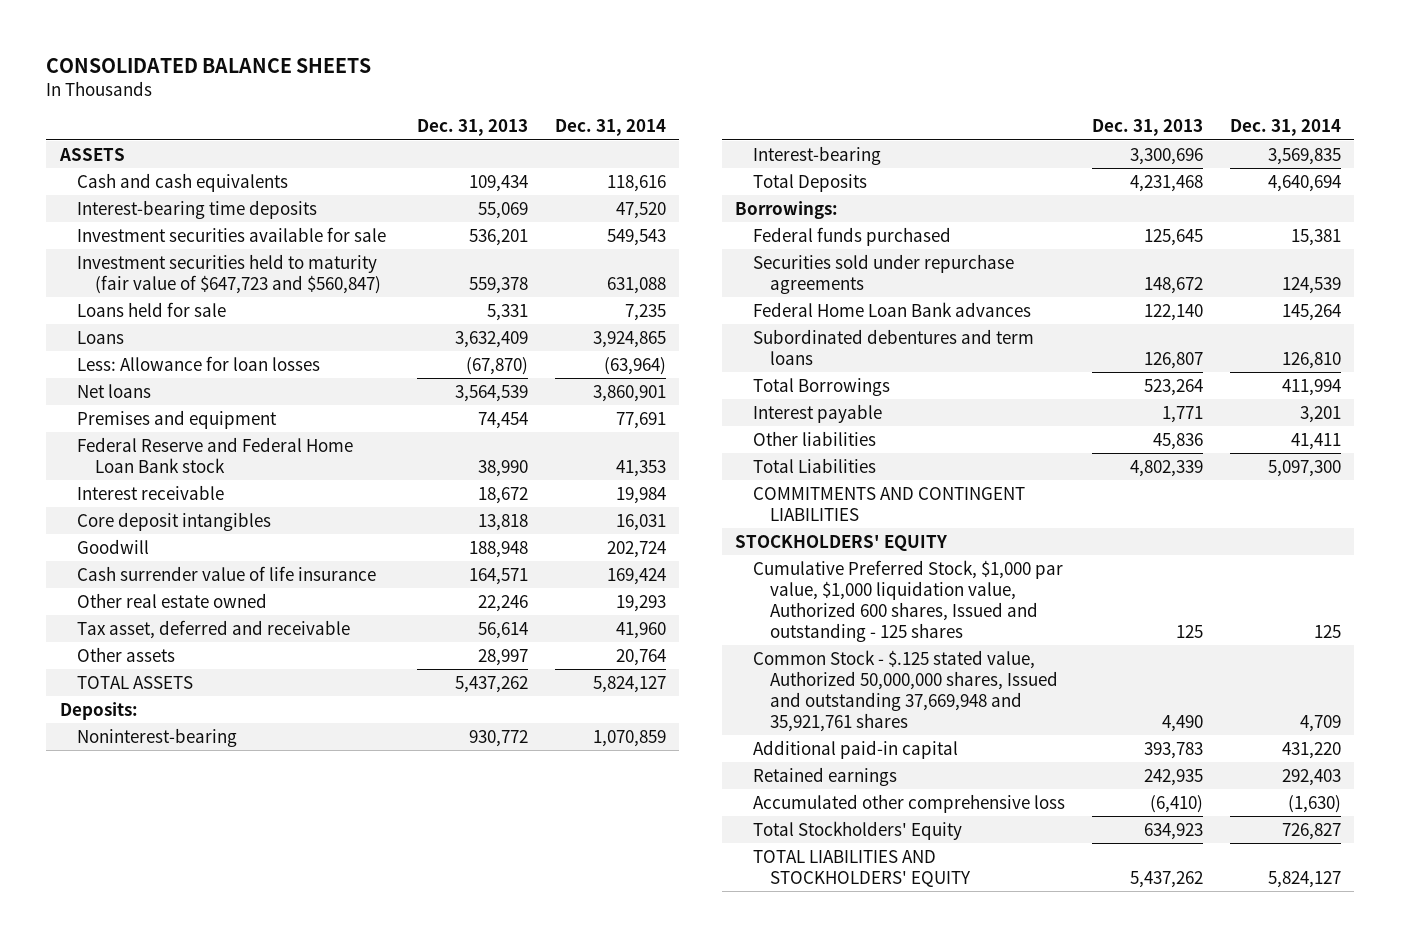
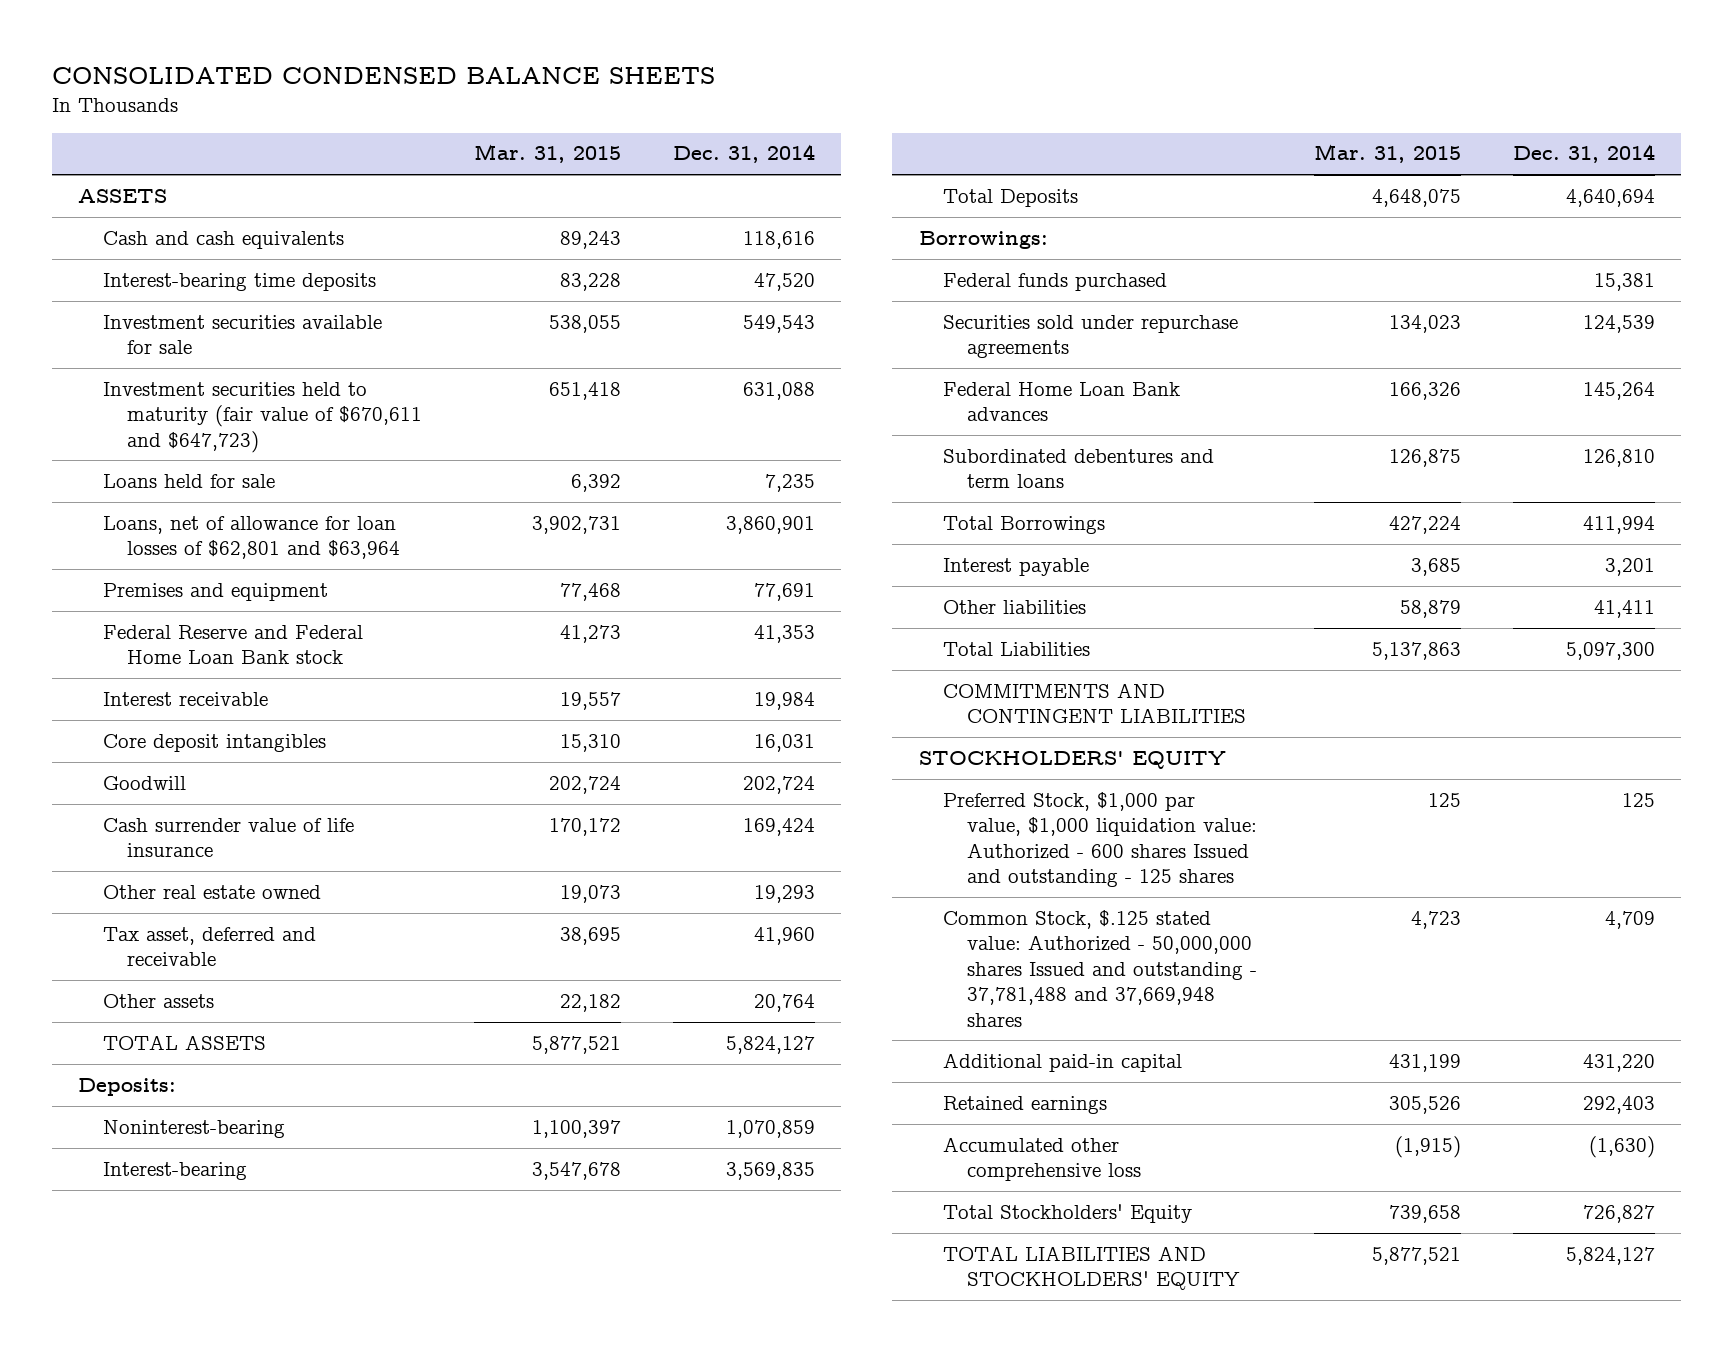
- CONSOLIDATED BALANCE SHEETS
+ CONSOLIDATED CONDENSED BALANCE SHEETS
- | Dec. 31, 2013 | Dec. 31, 2014
+ | Mar. 31, 2015 | Dec. 31, 2014
- Investment securities held to maturity (fair value of $647,723 and $560,847) | 559,378 | 631,088
+ Investment securities held to maturity (fair value of $670,611 and $647,723) | 651,418 | 631,088
- Loans | 3,632,409 | 3,924,865
- Less: Allowance for loan losses | (67,870) | (63,964)
- Net loans | 3,564,539 | 3,860,901
+ Loans, net of allowance for loan losses of $62,801 and $63,964 | 3,902,731 | 3,860,901
- Cumulative Preferred Stock, $1,000 par value, $1,000 liquidation value, Authorized 600 shares, Issued and outstanding - 125 shares | 125 | 125
- Common Stock - $.125 stated value, Authorized 50,000,000 shares, Issued and outstanding 37,669,948 and 35,921,761 shares | 4,490 | 4,709
+ Preferred Stock, $1,000 par value, $1,000 liquidation value: Authorized - 600 shares Issued and outstanding - 125 shares | 125 | 125
+ Common Stock, $.125 stated value: Authorized - 50,000,000 shares Issued and outstanding - 37,781,488 and 37,669,948 shares | 4,723 | 4,709

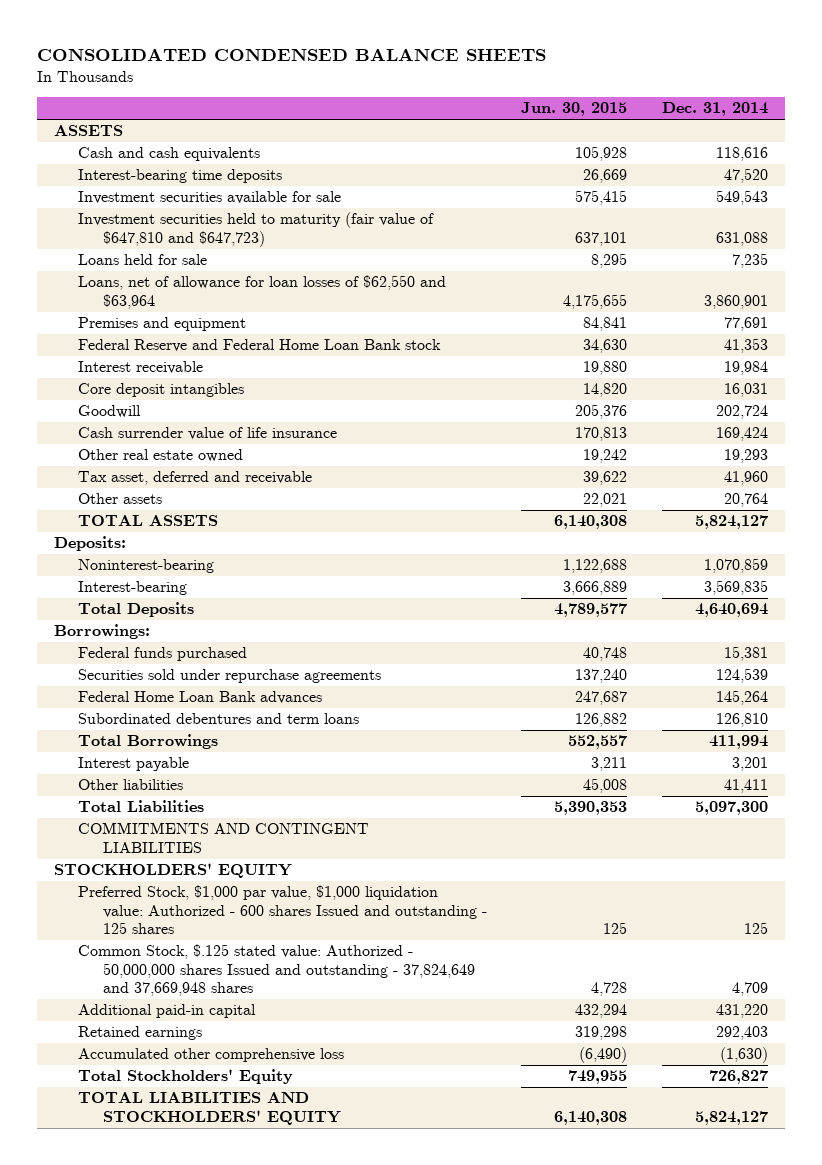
- | Mar. 31, 2015 | Dec. 31, 2014
+ | Jun. 30, 2015 | Dec. 31, 2014
- Investment securities held to maturity (fair value of $670,611 and $647,723) | 651,418 | 631,088
+ Investment securities held to maturity (fair value of $647,810 and $647,723) | 637,101 | 631,088
- Loans, net of allowance for loan losses of $62,801 and $63,964 | 3,902,731 | 3,860,901
+ Loans, net of allowance for loan losses of $62,550 and $63,964 | 4,175,655 | 3,860,901
- Common Stock, $.125 stated value: Authorized - 50,000,000 shares Issued and outstanding - 37,781,488 and 37,669,948 shares | 4,723 | 4,709
+ Common Stock, $.125 stated value: Authorized - 50,000,000 shares Issued and outstanding - 37,824,649 and 37,669,948 shares | 4,728 | 4,709

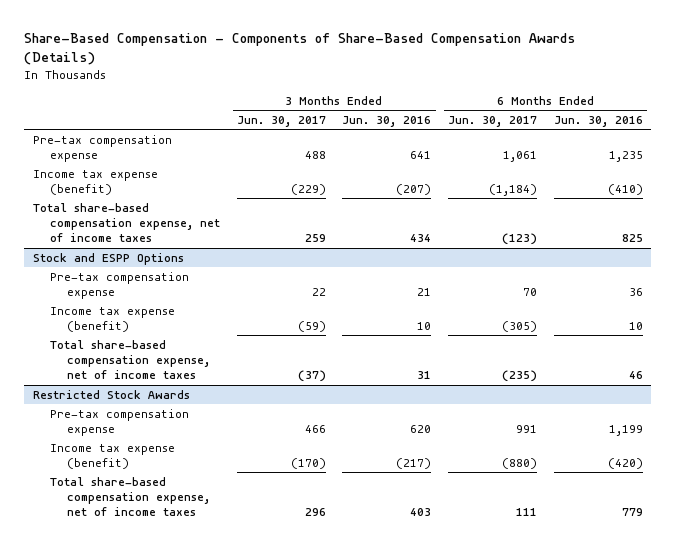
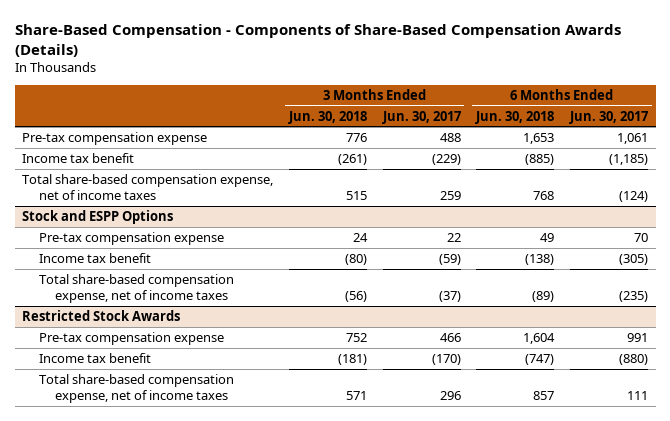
- | 3 Months Ended Jun. 30, 2017 | 3 Months Ended Jun. 30, 2016 | 6 Months Ended Jun. 30, 2017 | 6 Months Ended Jun. 30, 2016
+ | 3 Months Ended Jun. 30, 2018 | 3 Months Ended Jun. 30, 2017 | 6 Months Ended Jun. 30, 2018 | 6 Months Ended Jun. 30, 2017
- Income tax expense (benefit) | (229) | (207) | (1,184) | (410)
- Total share-based compensation expense, net of income taxes | 259 | 434 | (123) | 825
+ Income tax benefit | (261) | (229) | (885) | (1,185)
+ Total share-based compensation expense, net of income taxes | 515 | 259 | 768 | (124)
@ Stock and ESPP Options
- Income tax expense (benefit) | (59) | 10 | (305) | 10
+ Income tax benefit | (80) | (59) | (138) | (305)
@ Restricted Stock Awards
- Income tax expense (benefit) | (170) | (217) | (880) | (420)
+ Income tax benefit | (181) | (170) | (747) | (880)

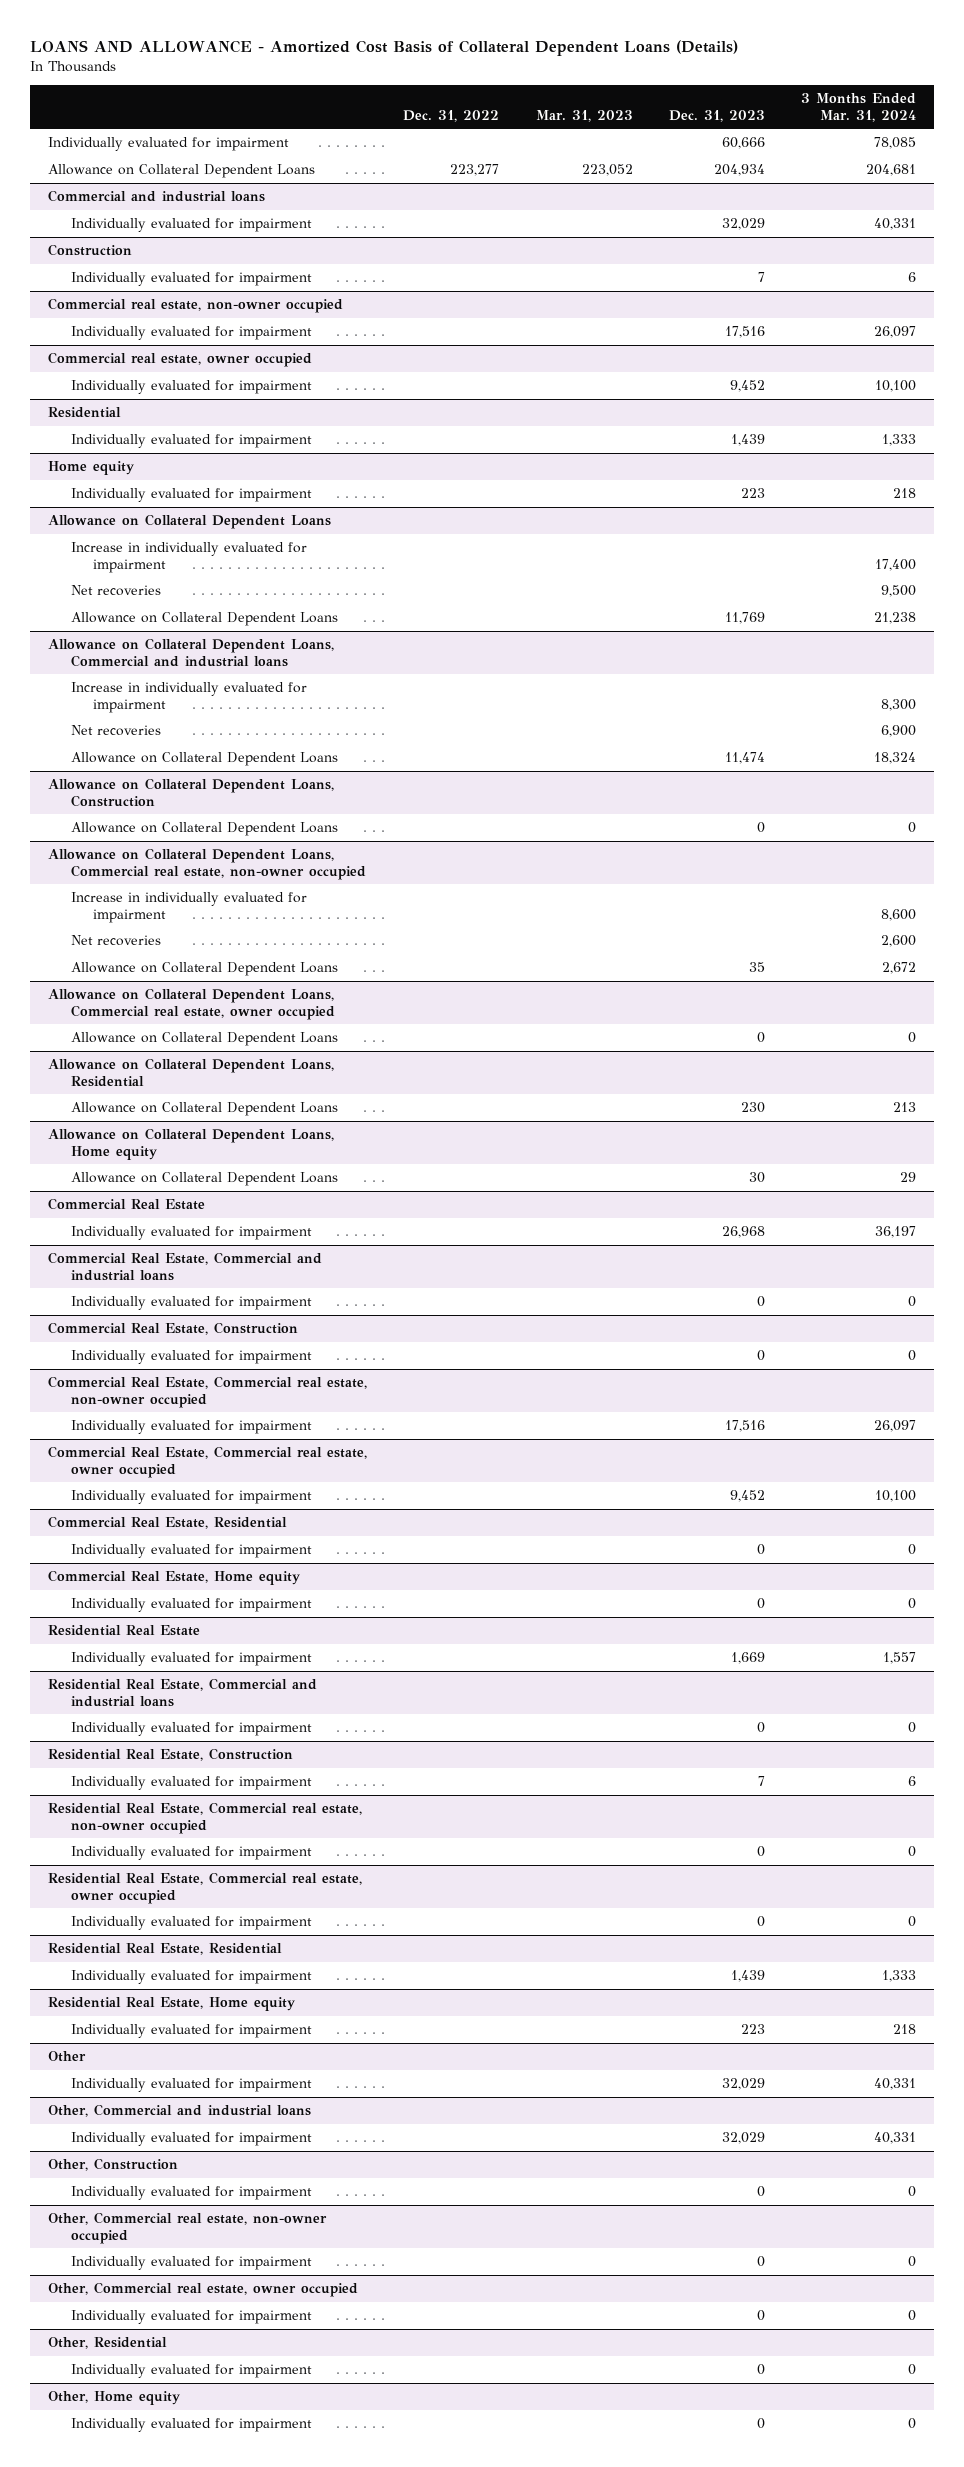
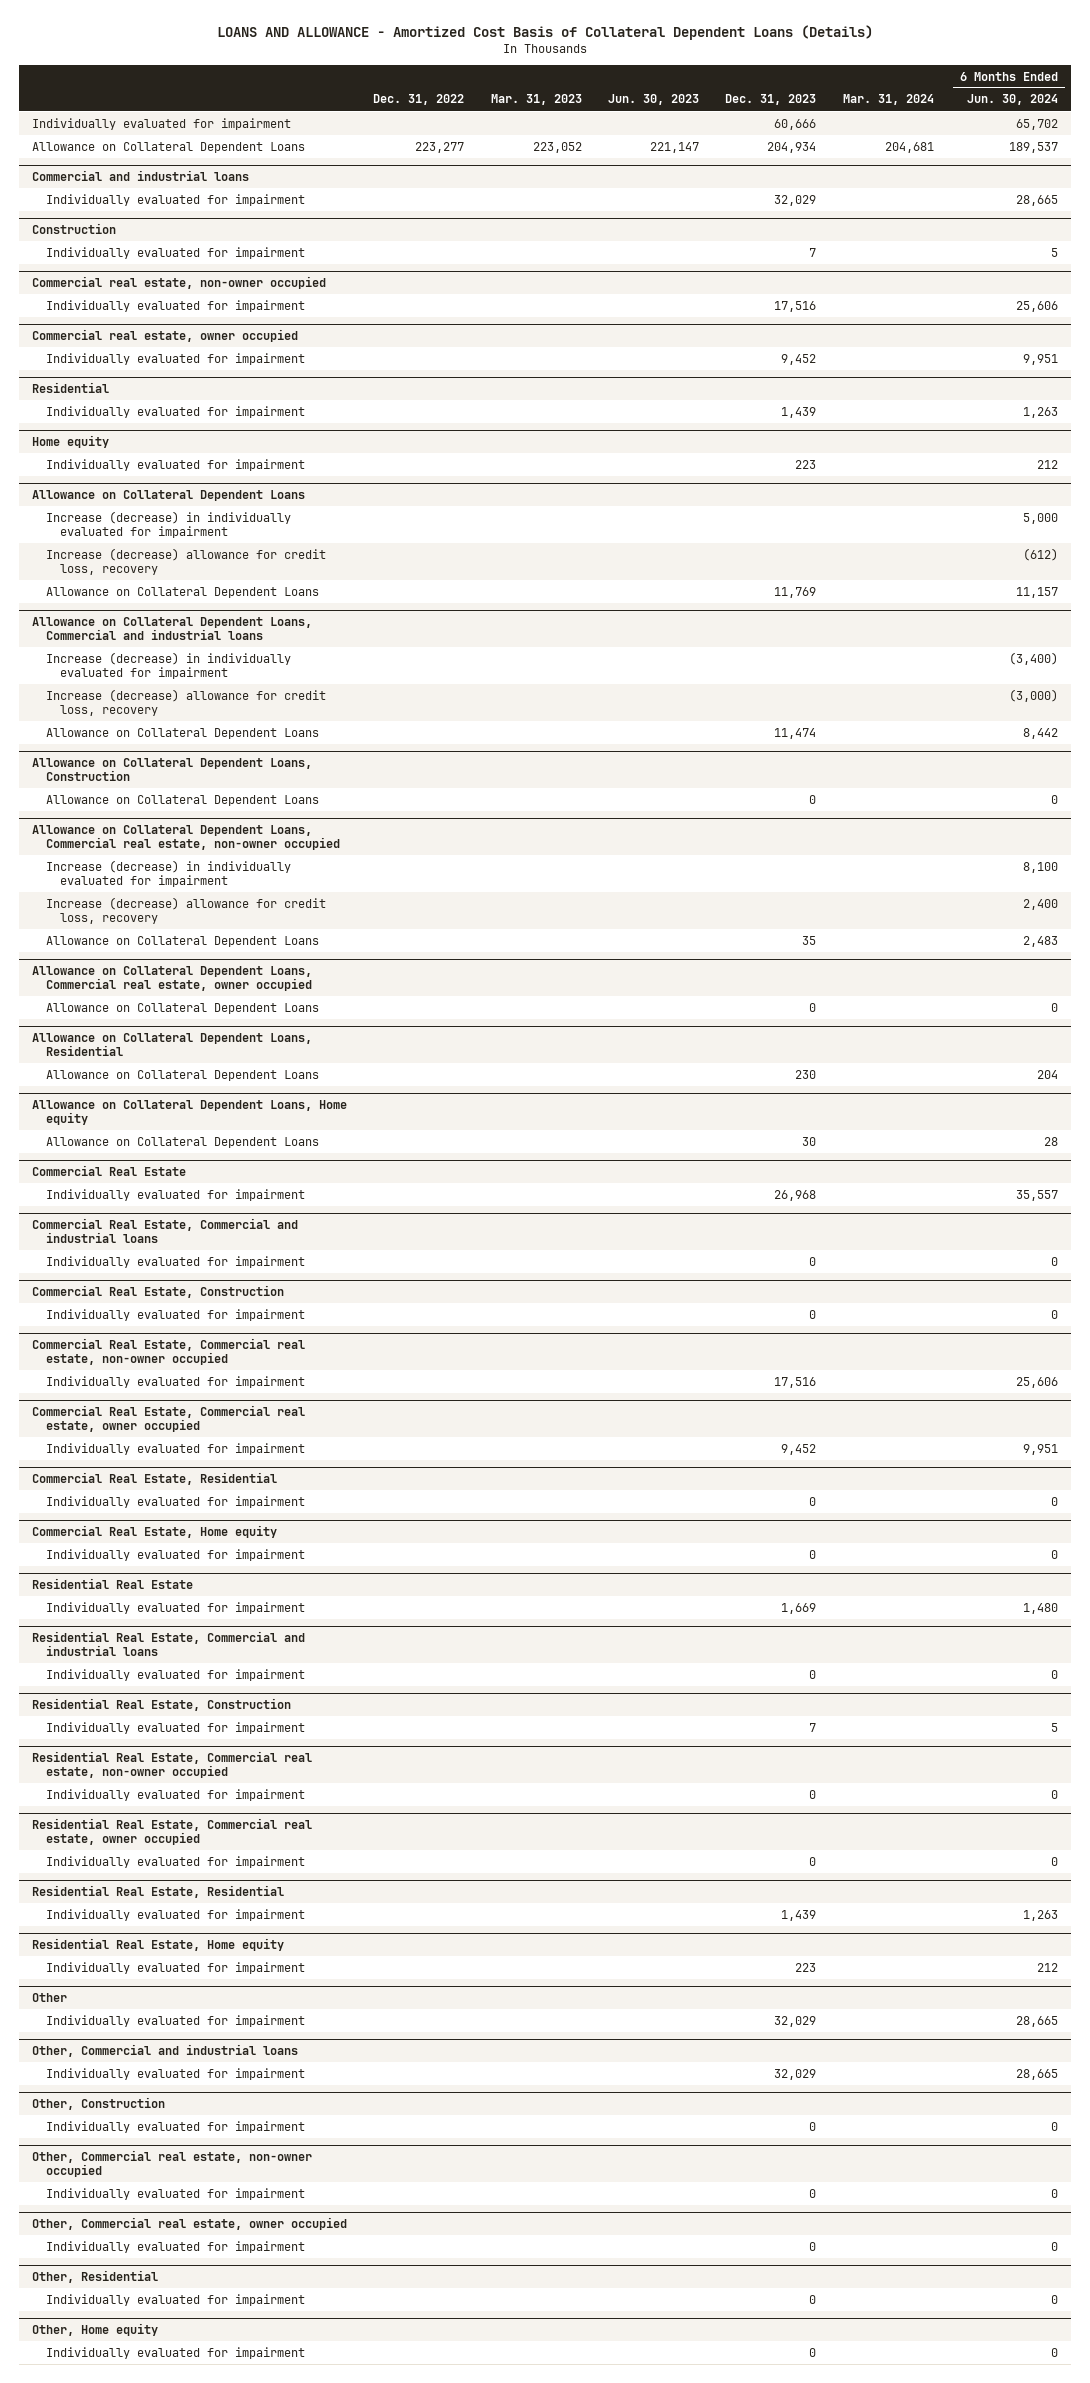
- | Dec. 31, 2022 | Mar. 31, 2023 | Dec. 31, 2023 | 3 Months Ended Mar. 31, 2024
+ | Dec. 31, 2022 | Mar. 31, 2023 | Jun. 30, 2023 | Dec. 31, 2023 | Mar. 31, 2024 | 6 Months Ended Jun. 30, 2024
@ Allowance on Collateral Dependent Loans
- Increase in individually evaluated for impairment | | | | 17,400
- Net recoveries | | | | 9,500
+ Increase (decrease) in individually evaluated for impairment | | | | | | 5,000
+ Increase (decrease) allowance for credit loss, recovery | | | | | | (612)
@ Allowance on Collateral Dependent Loans, Commercial and industrial loans
- Increase in individually evaluated for impairment | | | | 8,300
- Net recoveries | | | | 6,900
+ Increase (decrease) in individually evaluated for impairment | | | | | | (3,400)
+ Increase (decrease) allowance for credit loss, recovery | | | | | | (3,000)
@ Allowance on Collateral Dependent Loans, Commercial real estate, non-owner occupied
- Increase in individually evaluated for impairment | | | | 8,600
- Net recoveries | | | | 2,600
+ Increase (decrease) in individually evaluated for impairment | | | | | | 8,100
+ Increase (decrease) allowance for credit loss, recovery | | | | | | 2,400

